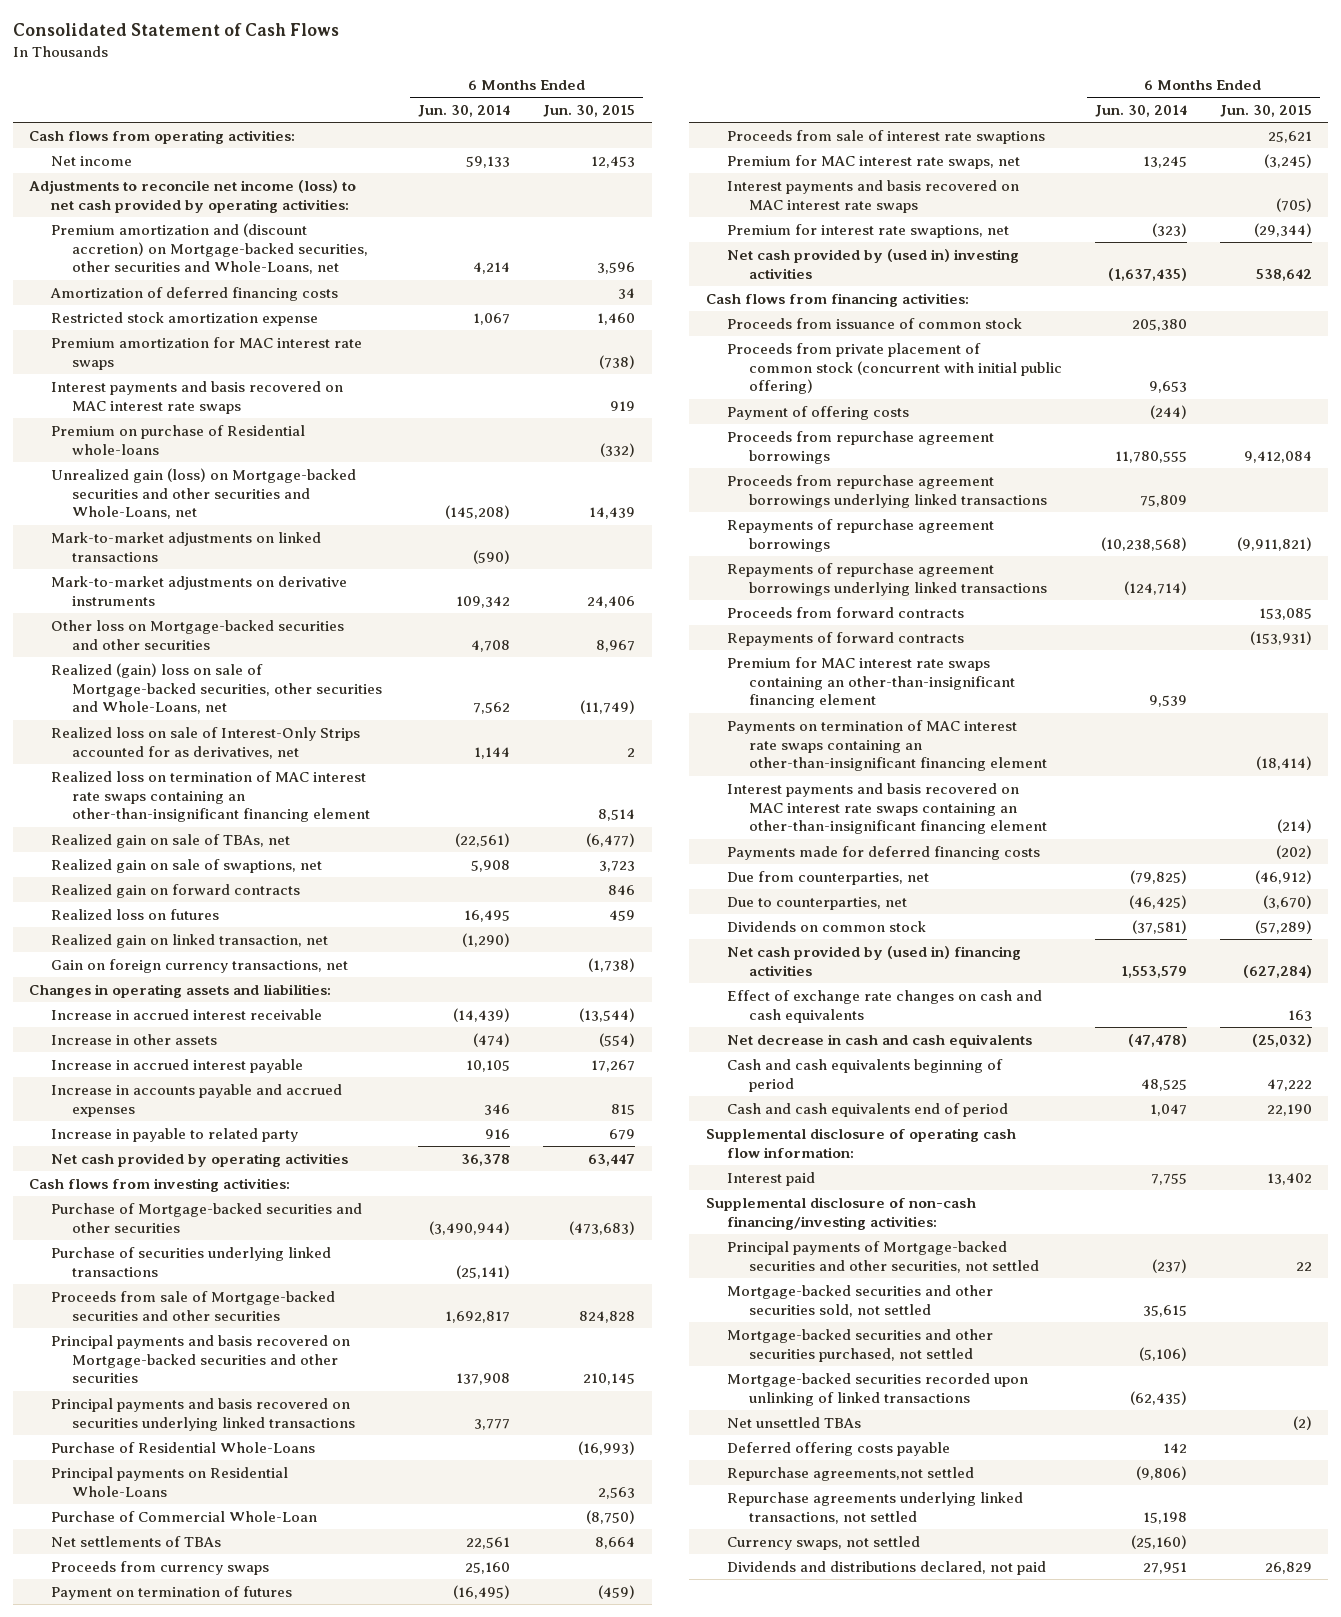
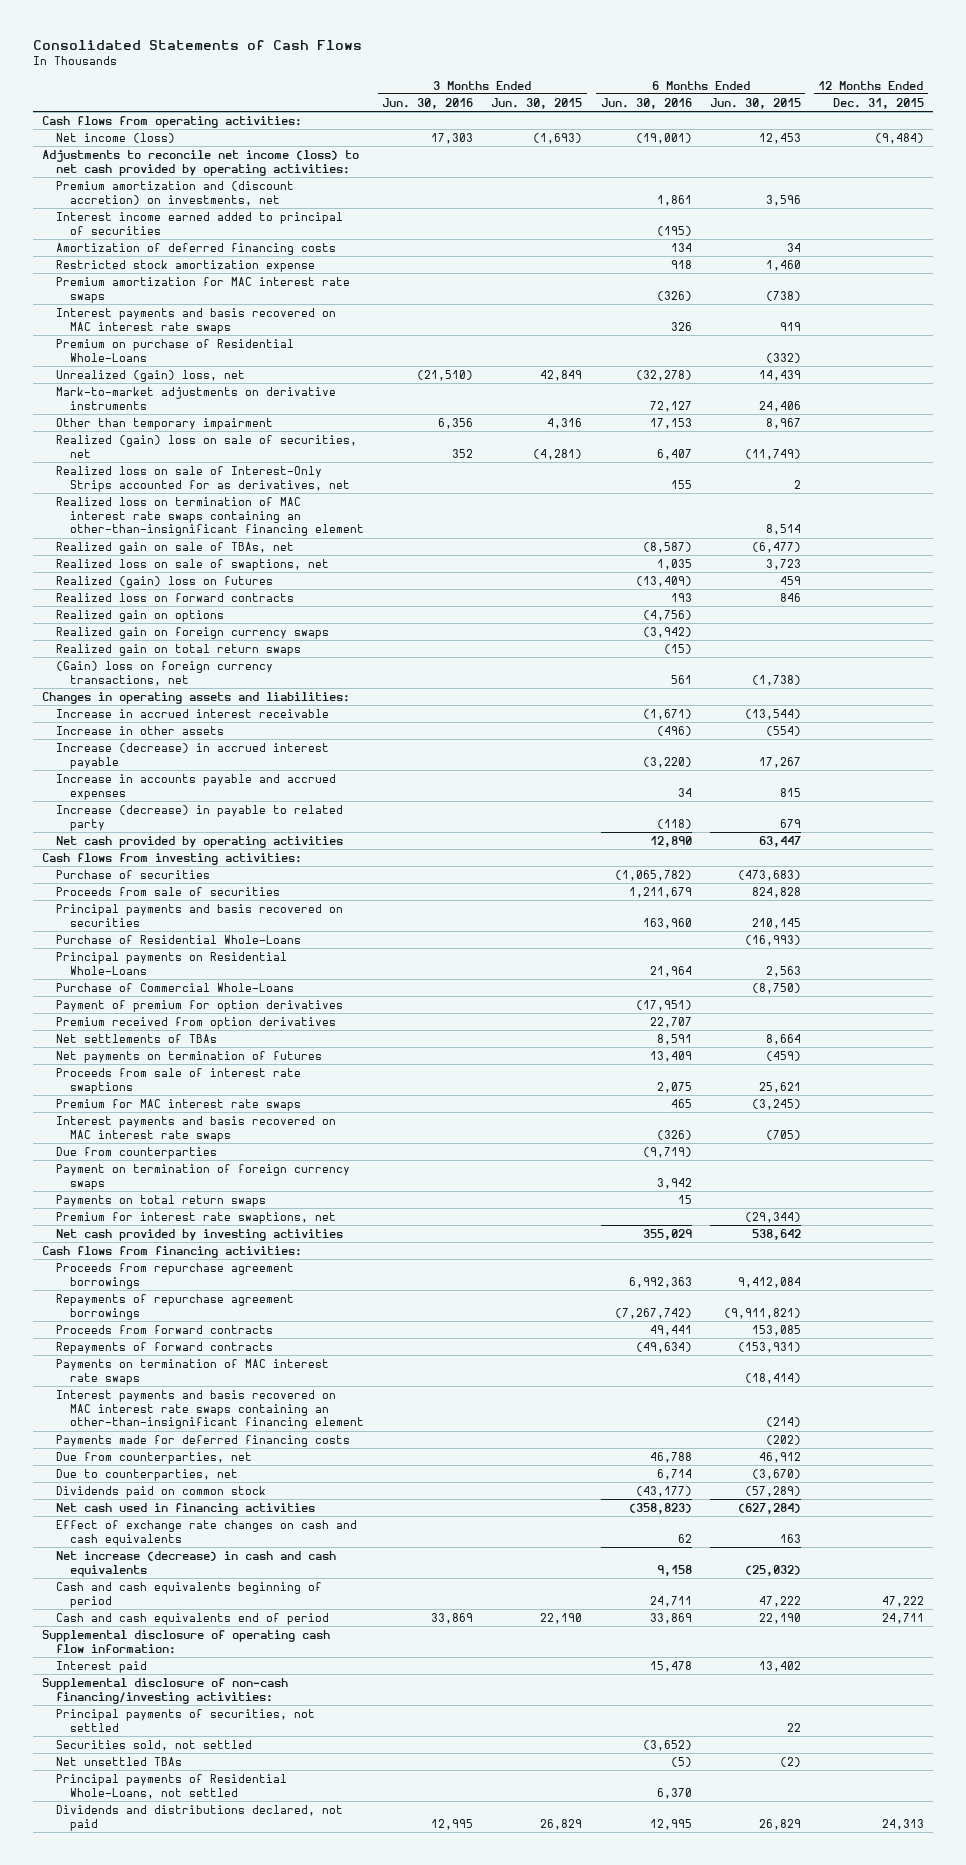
- Consolidated Statement of Cash Flows
+ Consolidated Statements of Cash Flows
- | 6 Months Ended Jun. 30, 2014 | 6 Months Ended Jun. 30, 2015
+ | 3 Months Ended Jun. 30, 2016 | 3 Months Ended Jun. 30, 2015 | 6 Months Ended Jun. 30, 2016 | 6 Months Ended Jun. 30, 2015 | 12 Months Ended Dec. 31, 2015
- Net income | 59,133 | 12,453
+ Net income (loss) | 17,303 | (1,693) | (19,001) | 12,453 | (9,484)
- Premium amortization and (discount accretion) on Mortgage-backed securities, other securities and Whole-Loans, net | 4,214 | 3,596
+ Premium amortization and (discount accretion) on investments, net | | | 1,861 | 3,596 |
+ Interest income earned added to principal of securities | | | (195) | |
- Premium on purchase of Residential whole-loans | | (332)
- Unrealized gain (loss) on Mortgage-backed securities and other securities and Whole-Loans, net | (145,208) | 14,439
- Mark-to-market adjustments on linked transactions | (590) |
+ Premium on purchase of Residential Whole-Loans | | | | (332) |
+ Unrealized (gain) loss, net | (21,510) | 42,849 | (32,278) | 14,439 |
- Other loss on Mortgage-backed securities and other securities | 4,708 | 8,967
- Realized (gain) loss on sale of Mortgage-backed securities, other securities and Whole-Loans, net | 7,562 | (11,749)
+ Other than temporary impairment | 6,356 | 4,316 | 17,153 | 8,967 |
+ Realized (gain) loss on sale of securities, net | 352 | (4,281) | 6,407 | (11,749) |
- Realized gain on sale of swaptions, net | 5,908 | 3,723
- Realized gain on forward contracts | | 846
- Realized loss on futures | 16,495 | 459
- Realized gain on linked transaction, net | (1,290) |
- Gain on foreign currency transactions, net | | (1,738)
+ Realized loss on sale of swaptions, net | | | 1,035 | 3,723 |
+ Realized (gain) loss on futures | | | (13,409) | 459 |
+ Realized loss on forward contracts | | | 193 | 846 |
+ Realized gain on options | | | (4,756) | |
+ Realized gain on foreign currency swaps | | | (3,942) | |
+ Realized gain on total return swaps | | | (15) | |
+ (Gain) loss on foreign currency transactions, net | | | 561 | (1,738) |
- Increase in accrued interest payable | 10,105 | 17,267
+ Increase (decrease) in accrued interest payable | | | (3,220) | 17,267 |
- Increase in payable to related party | 916 | 679
+ Increase (decrease) in payable to related party | | | (118) | 679 |
- Purchase of Mortgage-backed securities and other securities | (3,490,944) | (473,683)
- Purchase of securities underlying linked transactions | (25,141) |
- Proceeds from sale of Mortgage-backed securities and other securities | 1,692,817 | 824,828
- Principal payments and basis recovered on Mortgage-backed securities and other securities | 137,908 | 210,145
- Principal payments and basis recovered on securities underlying linked transactions | 3,777 |
+ Purchase of securities | | | (1,065,782) | (473,683) |
+ Proceeds from sale of securities | | | 1,211,679 | 824,828 |
+ Principal payments and basis recovered on securities | | | 163,960 | 210,145 |
- Purchase of Commercial Whole-Loan | | (8,750)
+ Purchase of Commercial Whole-Loans | | | | (8,750) |
+ Payment of premium for option derivatives | | | (17,951) | |
+ Premium received from option derivatives | | | 22,707 | |
- Proceeds from currency swaps | 25,160 |
- Payment on termination of futures | (16,495) | (459)
+ Net payments on termination of futures | | | 13,409 | (459) |
- Premium for MAC interest rate swaps, net | 13,245 | (3,245)
+ Premium for MAC interest rate swaps | | | 465 | (3,245) |
+ Due from counterparties | | | (9,719) | |
+ Payment on termination of foreign currency swaps | | | 3,942 | |
+ Payments on total return swaps | | | 15 | |
- Net cash provided by (used in) investing activities | (1,637,435) | 538,642
+ Net cash provided by investing activities | | | 355,029 | 538,642 |
- Proceeds from issuance of common stock | 205,380 |
- Proceeds from private placement of common stock (concurrent with initial public offering) | 9,653 |
- Payment of offering costs | (244) |
- Proceeds from repurchase agreement borrowings underlying linked transactions | 75,809 |
- Repayments of repurchase agreement borrowings underlying linked transactions | (124,714) |
- Premium for MAC interest rate swaps containing an other-than-insignificant financing element | 9,539 |
- Payments on termination of MAC interest rate swaps containing an other-than-insignificant financing element | | (18,414)
+ Payments on termination of MAC interest rate swaps | | | | (18,414) |
- Due from counterparties, net | (79,825) | (46,912)
+ Due from counterparties, net | | | 46,788 | 46,912 |
- Dividends on common stock | (37,581) | (57,289)
- Net cash provided by (used in) financing activities | 1,553,579 | (627,284)
+ Dividends paid on common stock | | | (43,177) | (57,289) |
+ Net cash used in financing activities | | | (358,823) | (627,284) |
- Net decrease in cash and cash equivalents | (47,478) | (25,032)
+ Net increase (decrease) in cash and cash equivalents | | | 9,158 | (25,032) |
- Principal payments of Mortgage-backed securities and other securities, not settled | (237) | 22
- Mortgage-backed securities and other securities sold, not settled | 35,615 |
- Mortgage-backed securities and other securities purchased, not settled | (5,106) |
- Mortgage-backed securities recorded upon unlinking of linked transactions | (62,435) |
+ Principal payments of securities, not settled | | | | 22 |
+ Securities sold, not settled | | | (3,652) | |
- Deferred offering costs payable | 142 |
- Repurchase agreements,not settled | (9,806) |
- Repurchase agreements underlying linked transactions, not settled | 15,198 |
- Currency swaps, not settled | (25,160) |
+ Principal payments of Residential Whole-Loans, not settled | | | 6,370 | |

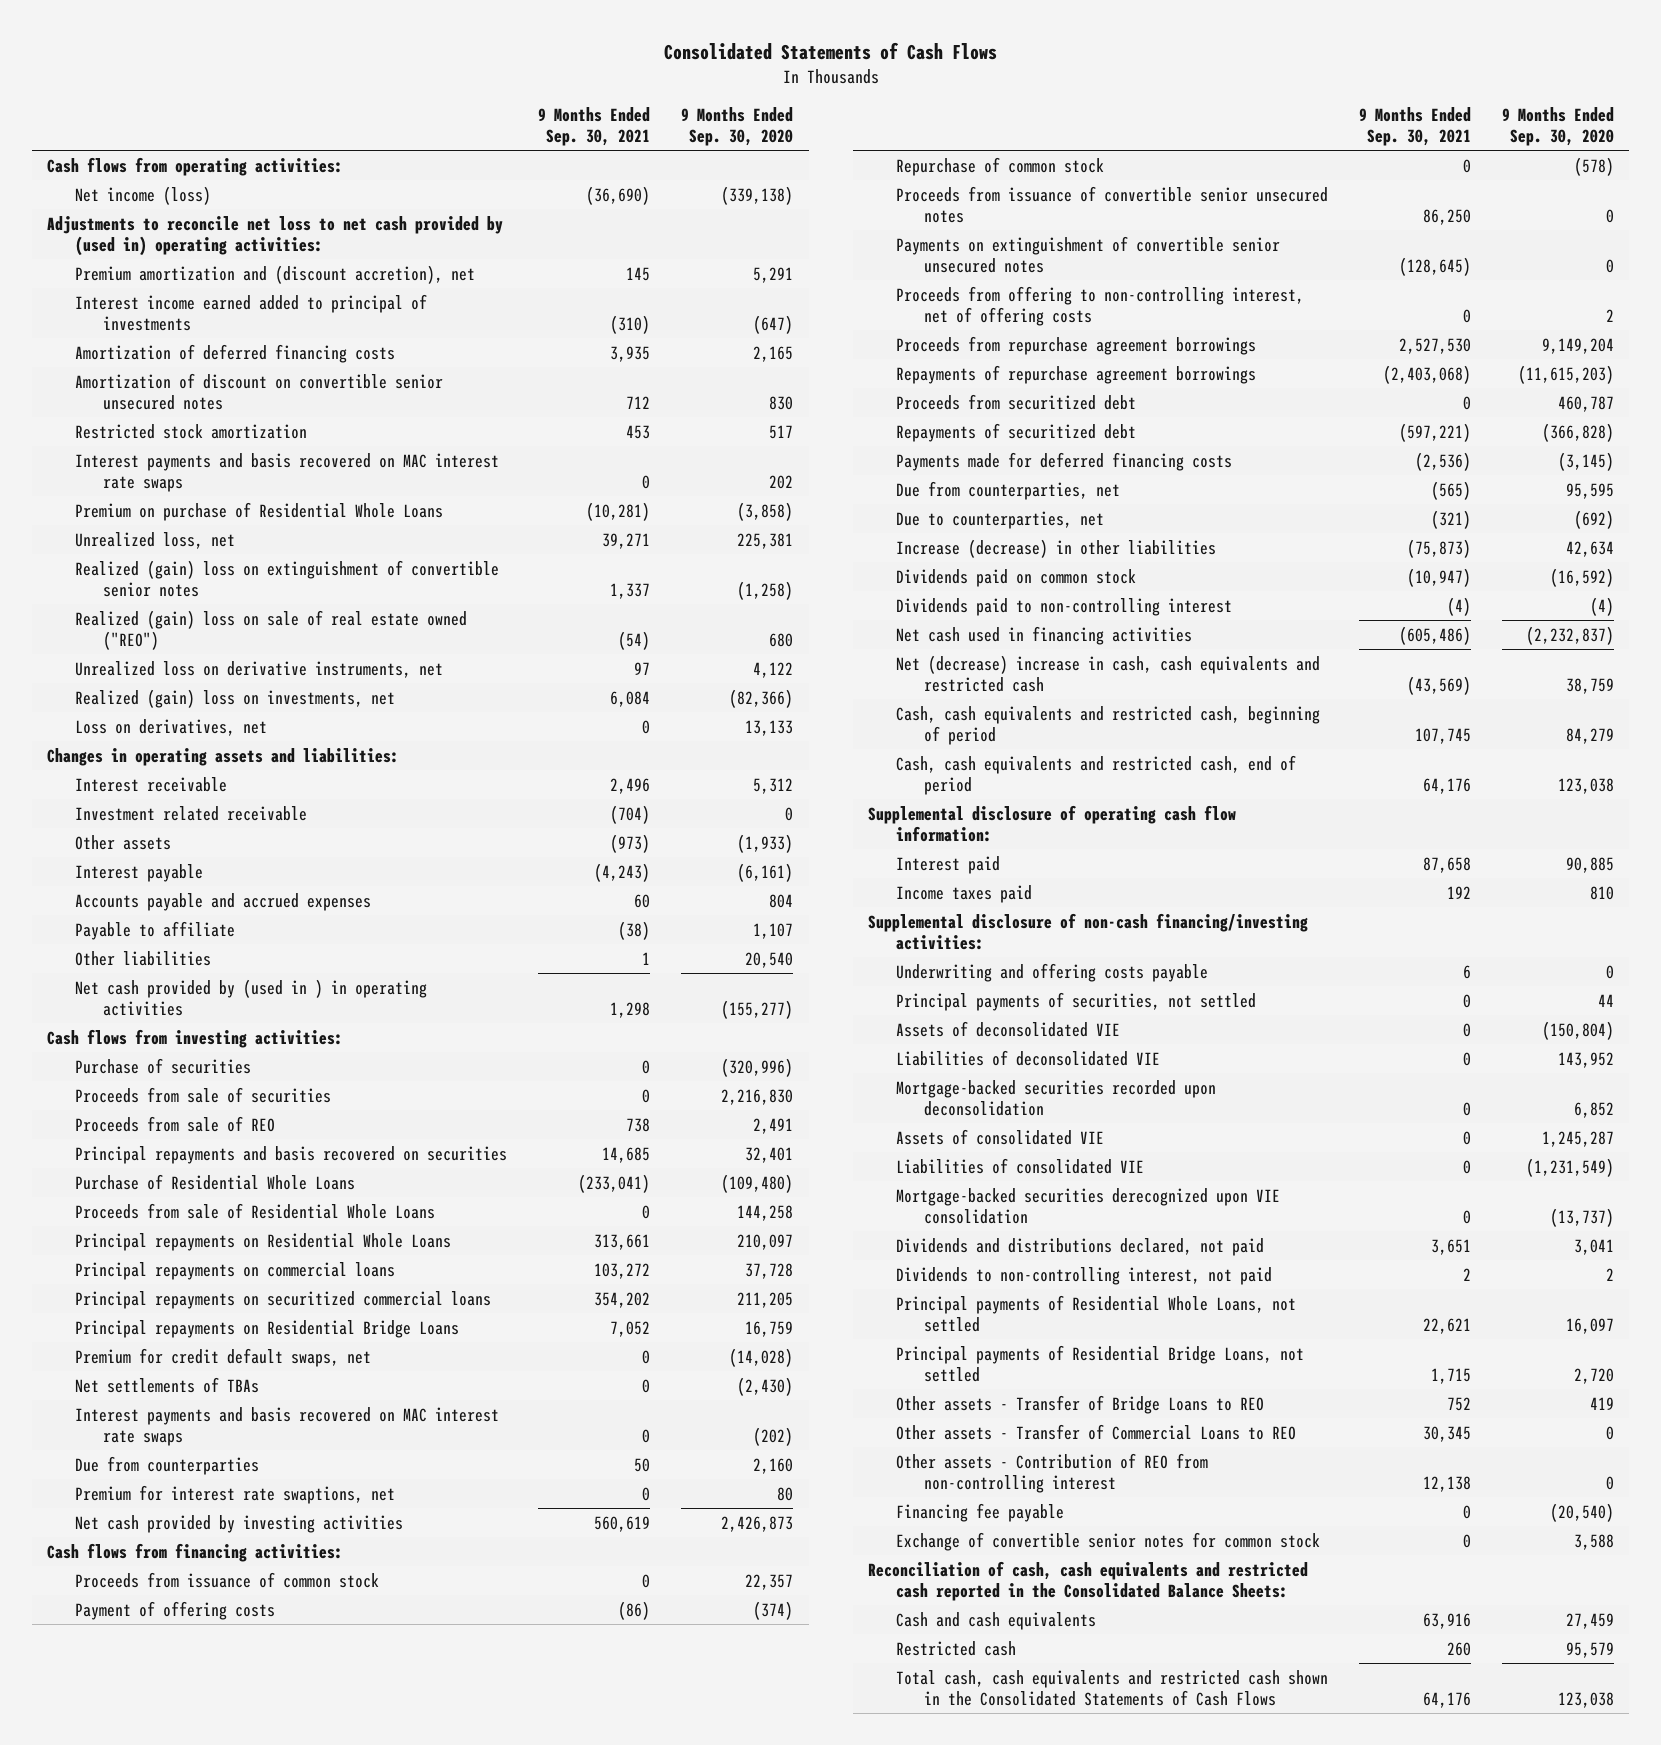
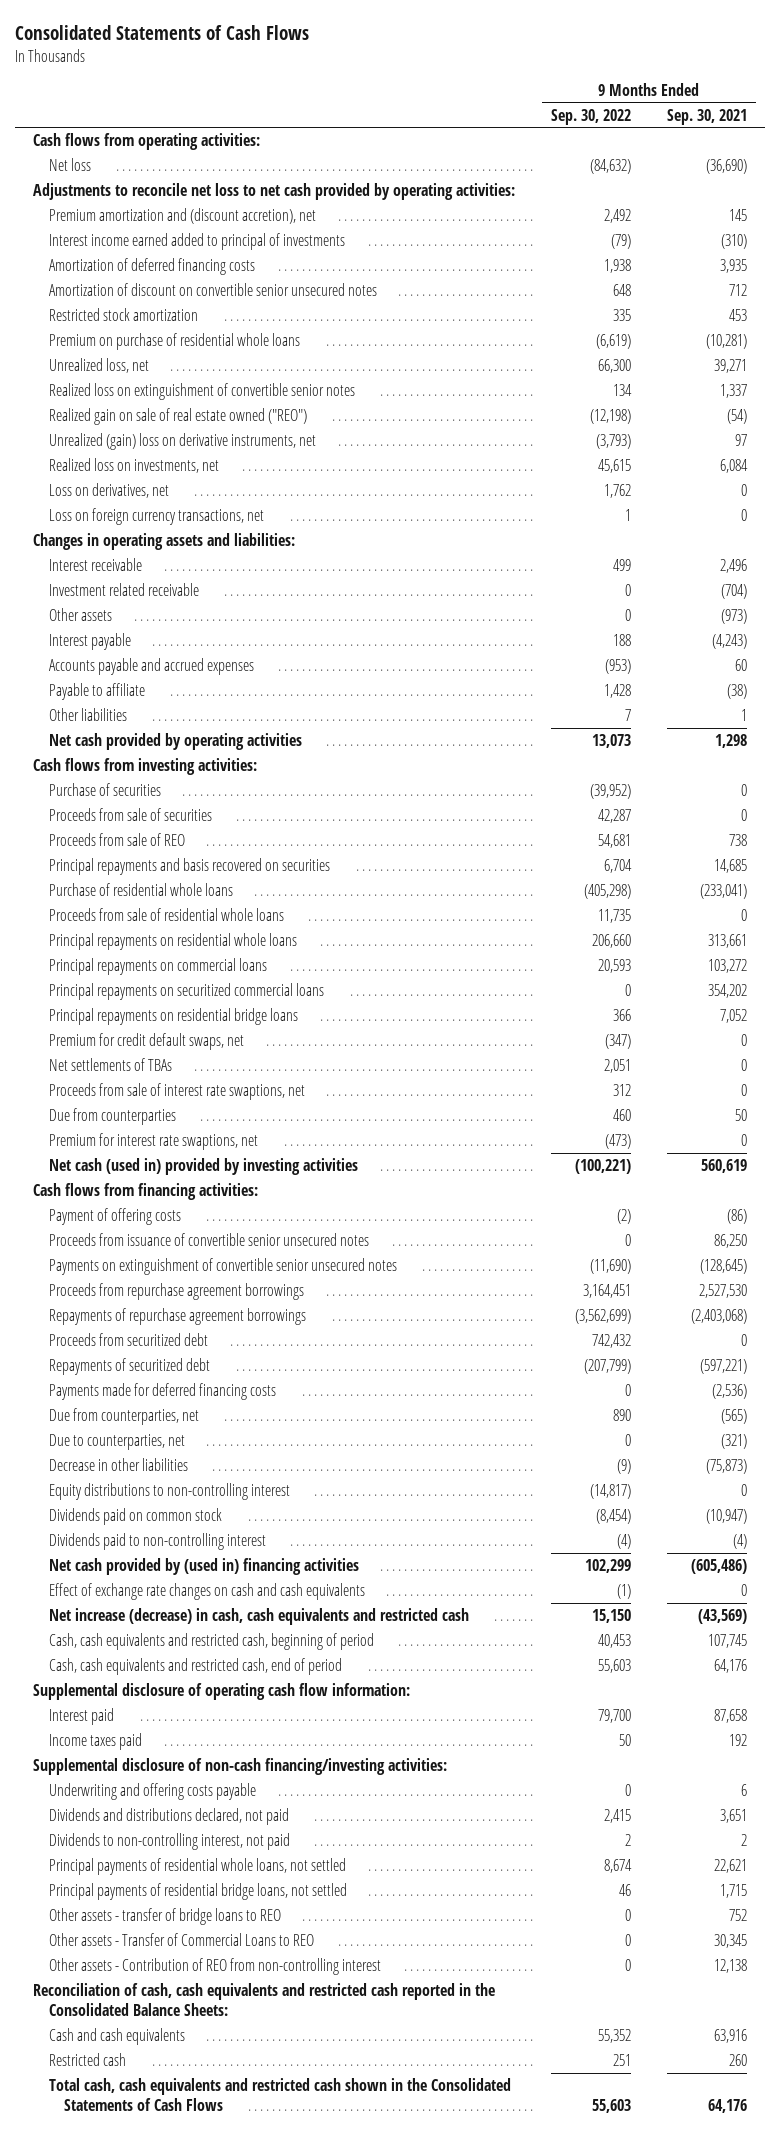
- | 9 Months Ended Sep. 30, 2021 | 9 Months Ended Sep. 30, 2020
+ | 9 Months Ended Sep. 30, 2022 | 9 Months Ended Sep. 30, 2021
- Net income (loss) | (36,690) | (339,138)
- Adjustments to reconcile net loss to net cash provided by (used in) operating activities:
+ Net loss | (84,632) | (36,690)
+ Adjustments to reconcile net loss to net cash provided by operating activities:
- Interest payments and basis recovered on MAC interest rate swaps | 0 | 202
- Premium on purchase of Residential Whole Loans | (10,281) | (3,858)
+ Premium on purchase of residential whole loans | (6,619) | (10,281)
- Realized (gain) loss on extinguishment of convertible senior notes | 1,337 | (1,258)
- Realized (gain) loss on sale of real estate owned ("REO") | (54) | 680
- Unrealized loss on derivative instruments, net | 97 | 4,122
- Realized (gain) loss on investments, net | 6,084 | (82,366)
+ Realized loss on extinguishment of convertible senior notes | 134 | 1,337
+ Realized gain on sale of real estate owned ("REO") | (12,198) | (54)
+ Unrealized (gain) loss on derivative instruments, net | (3,793) | 97
+ Realized loss on investments, net | 45,615 | 6,084
+ Loss on foreign currency transactions, net | 1 | 0
- Net cash provided by (used in ) in operating activities | 1,298 | (155,277)
+ Net cash provided by operating activities | 13,073 | 1,298
- Purchase of Residential Whole Loans | (233,041) | (109,480)
- Proceeds from sale of Residential Whole Loans | 0 | 144,258
- Principal repayments on Residential Whole Loans | 313,661 | 210,097
+ Purchase of residential whole loans | (405,298) | (233,041)
+ Proceeds from sale of residential whole loans | 11,735 | 0
+ Principal repayments on residential whole loans | 206,660 | 313,661
- Principal repayments on Residential Bridge Loans | 7,052 | 16,759
+ Principal repayments on residential bridge loans | 366 | 7,052
- Interest payments and basis recovered on MAC interest rate swaps | 0 | (202)
+ Proceeds from sale of interest rate swaptions, net | 312 | 0
- Net cash provided by investing activities | 560,619 | 2,426,873
+ Net cash (used in) provided by investing activities | (100,221) | 560,619
- Proceeds from issuance of common stock | 0 | 22,357
- Repurchase of common stock | 0 | (578)
- Proceeds from offering to non-controlling interest, net of offering costs | 0 | 2
- Increase (decrease) in other liabilities | (75,873) | 42,634
+ Decrease in other liabilities | (9) | (75,873)
+ Equity distributions to non-controlling interest | (14,817) | 0
- Net cash used in financing activities | (605,486) | (2,232,837)
- Net (decrease) increase in cash, cash equivalents and restricted cash | (43,569) | 38,759
+ Net cash provided by (used in) financing activities | 102,299 | (605,486)
+ Effect of exchange rate changes on cash and cash equivalents | (1) | 0
+ Net increase (decrease) in cash, cash equivalents and restricted cash | 15,150 | (43,569)
- Principal payments of securities, not settled | 0 | 44
- Assets of deconsolidated VIE | 0 | (150,804)
- Liabilities of deconsolidated VIE | 0 | 143,952
- Mortgage-backed securities recorded upon deconsolidation | 0 | 6,852
- Assets of consolidated VIE | 0 | 1,245,287
- Liabilities of consolidated VIE | 0 | (1,231,549)
- Mortgage-backed securities derecognized upon VIE consolidation | 0 | (13,737)
- Principal payments of Residential Whole Loans, not settled | 22,621 | 16,097
- Principal payments of Residential Bridge Loans, not settled | 1,715 | 2,720
- Other assets - Transfer of Bridge Loans to REO | 752 | 419
+ Principal payments of residential whole loans, not settled | 8,674 | 22,621
+ Principal payments of residential bridge loans, not settled | 46 | 1,715
+ Other assets - transfer of bridge loans to REO | 0 | 752
- Financing fee payable | 0 | (20,540)
- Exchange of convertible senior notes for common stock | 0 | 3,588

